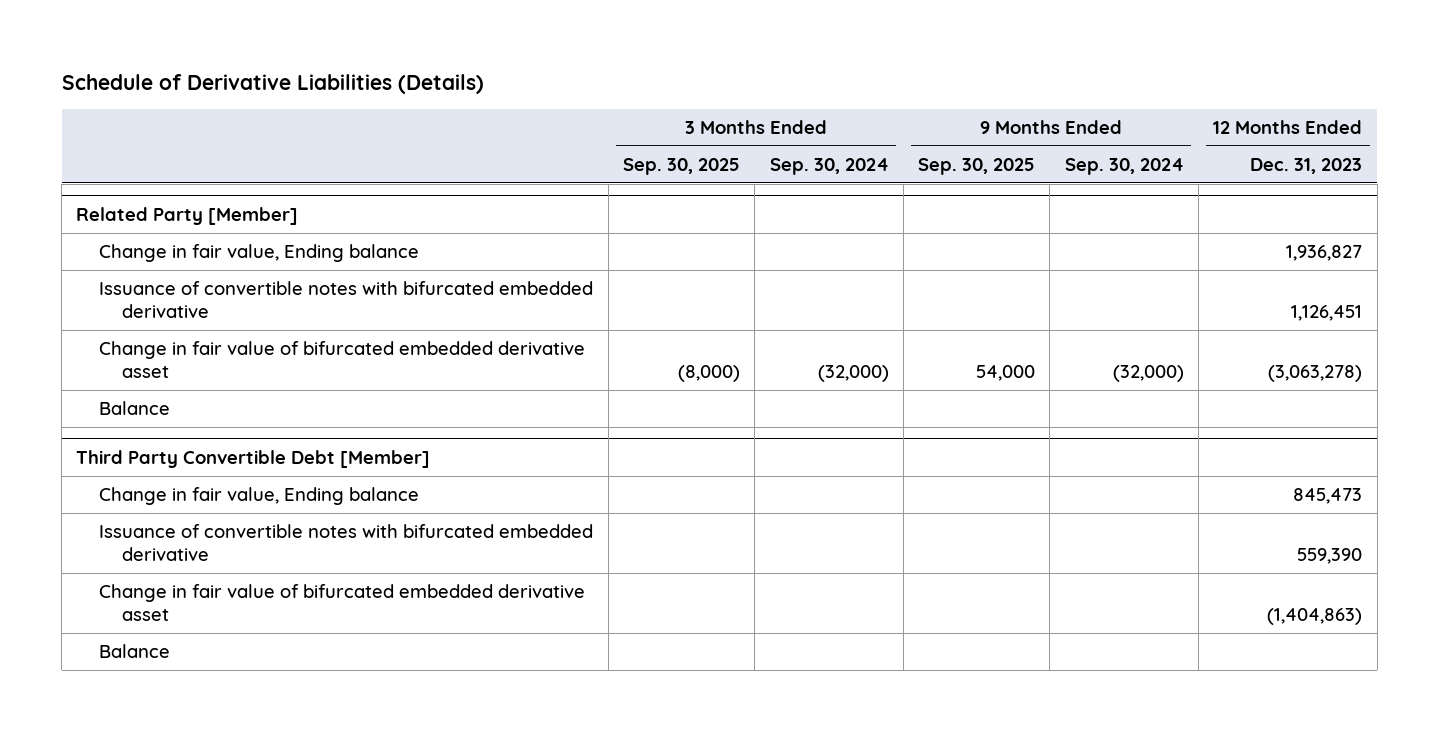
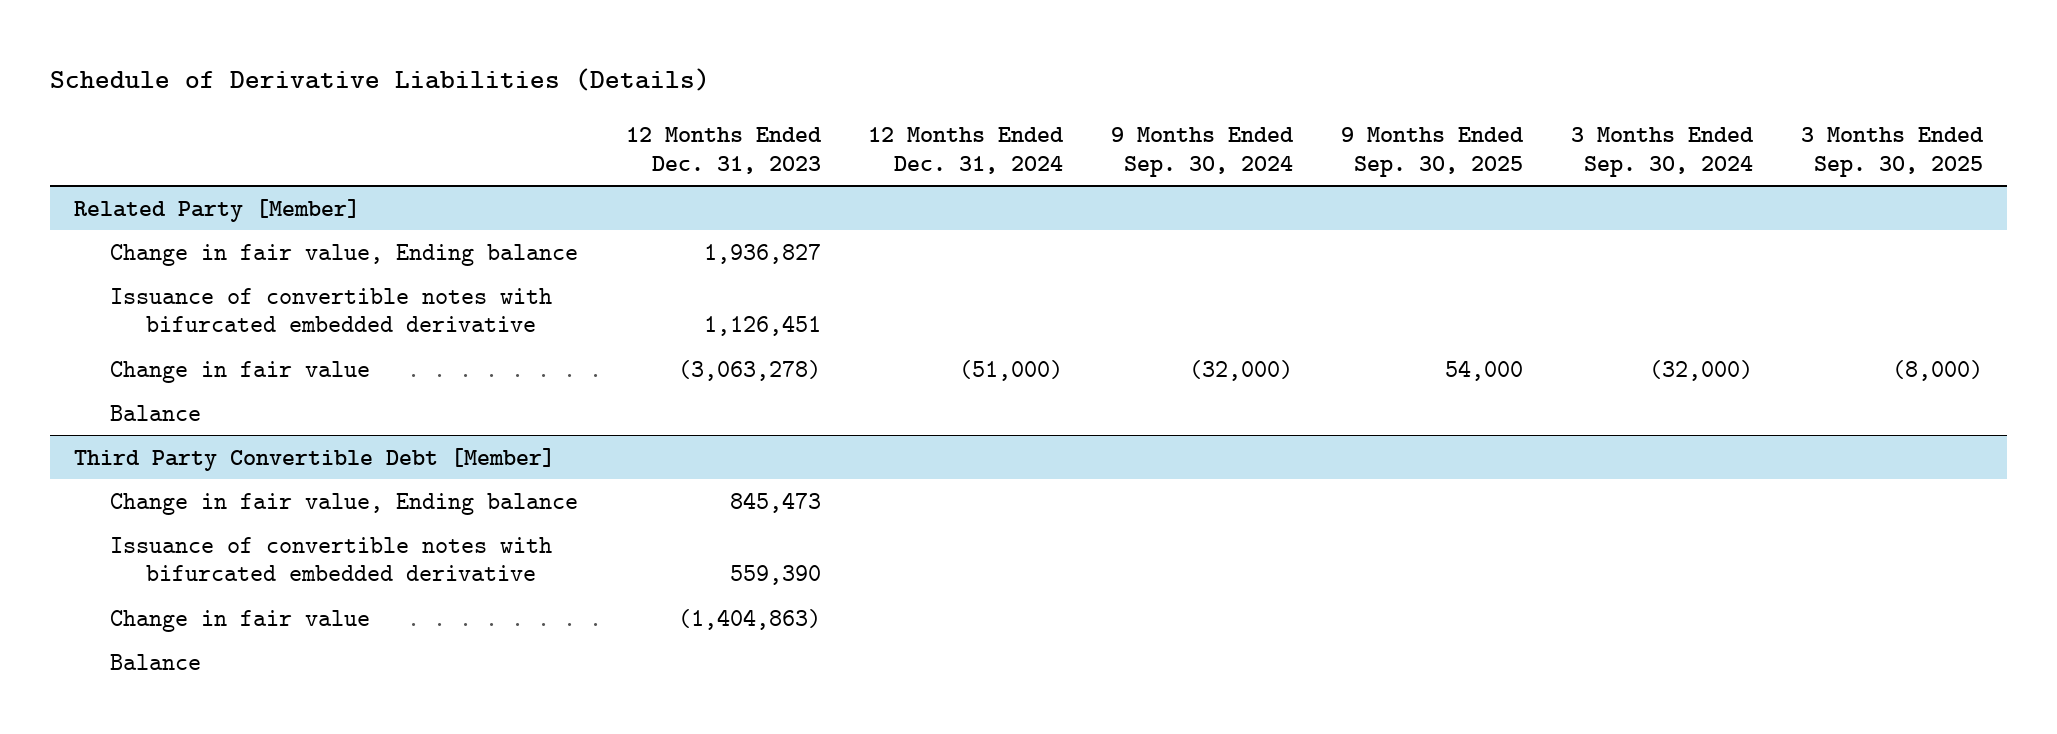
- | 3 Months Ended Sep. 30, 2025 | 3 Months Ended Sep. 30, 2024 | 9 Months Ended Sep. 30, 2025 | 9 Months Ended Sep. 30, 2024 | 12 Months Ended Dec. 31, 2023
+ | 12 Months Ended Dec. 31, 2023 | 12 Months Ended Dec. 31, 2024 | 9 Months Ended Sep. 30, 2024 | 9 Months Ended Sep. 30, 2025 | 3 Months Ended Sep. 30, 2024 | 3 Months Ended Sep. 30, 2025
@ Related Party [Member]
- Change in fair value of bifurcated embedded derivative asset | (8,000) | (32,000) | 54,000 | (32,000) | (3,063,278)
+ Change in fair value | (3,063,278) | (51,000) | (32,000) | 54,000 | (32,000) | (8,000)
@ Third Party Convertible Debt [Member]
- Change in fair value of bifurcated embedded derivative asset | | | | | (1,404,863)
+ Change in fair value | (1,404,863) | | | | |

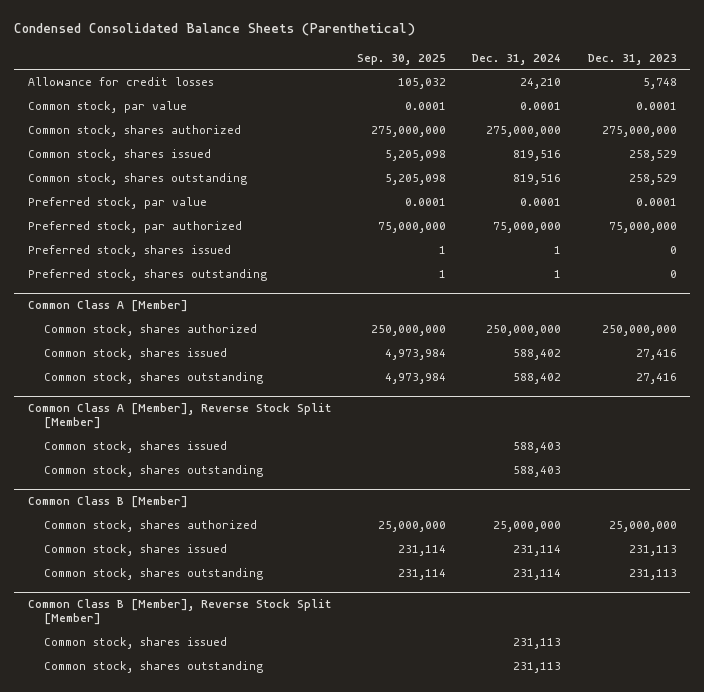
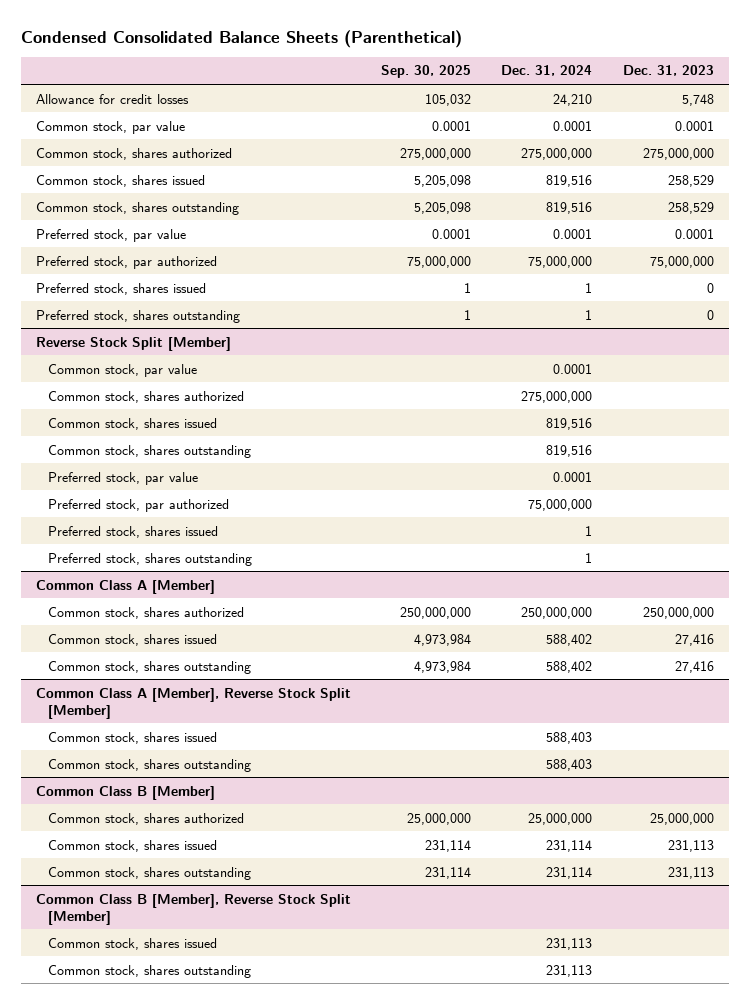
+ Reverse Stock Split [Member]
+ Common stock, par value | | 0.0001 |
+ Common stock, shares authorized | | 275,000,000 |
+ Common stock, shares issued | | 819,516 |
+ Common stock, shares outstanding | | 819,516 |
+ Preferred stock, par value | | 0.0001 |
+ Preferred stock, par authorized | | 75,000,000 |
+ Preferred stock, shares issued | | 1 |
+ Preferred stock, shares outstanding | | 1 |

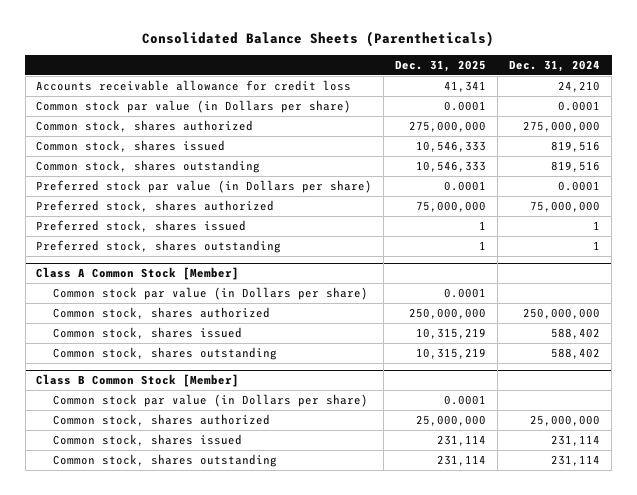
- Condensed Consolidated Balance Sheets (Parenthetical)
+ Consolidated Balance Sheets (Parentheticals)
- | Sep. 30, 2025 | Dec. 31, 2024 | Dec. 31, 2023
+ | Dec. 31, 2025 | Dec. 31, 2024
- Allowance for credit losses | 105,032 | 24,210 | 5,748
- Common stock, par value | 0.0001 | 0.0001 | 0.0001
- Common stock, shares authorized | 275,000,000 | 275,000,000 | 275,000,000
- Common stock, shares issued | 5,205,098 | 819,516 | 258,529
- Common stock, shares outstanding | 5,205,098 | 819,516 | 258,529
- Preferred stock, par value | 0.0001 | 0.0001 | 0.0001
- Preferred stock, par authorized | 75,000,000 | 75,000,000 | 75,000,000
- Preferred stock, shares issued | 1 | 1 | 0
- Preferred stock, shares outstanding | 1 | 1 | 0
- Reverse Stock Split [Member]
- Common stock, par value | | 0.0001 |
+ Accounts receivable allowance for credit loss | 41,341 | 24,210
+ Common stock par value (in Dollars per share) | 0.0001 | 0.0001
- Preferred stock, par value | | 0.0001 |
- Preferred stock, par authorized | | 75,000,000 |
+ Preferred stock par value (in Dollars per share) | 0.0001 | 0.0001
+ Preferred stock, shares authorized | 75,000,000 | 75,000,000
- Common Class A [Member]
+ Class A Common Stock [Member]
+ Common stock par value (in Dollars per share) | 0.0001 |
- Common Class A [Member], Reverse Stock Split [Member]
- Common stock, shares issued | | 588,403 |
- Common stock, shares outstanding | | 588,403 |
- Common Class B [Member]
+ Class B Common Stock [Member]
+ Common stock par value (in Dollars per share) | 0.0001 |
- Common Class B [Member], Reverse Stock Split [Member]
- Common stock, shares issued | | 231,113 |
- Common stock, shares outstanding | | 231,113 |

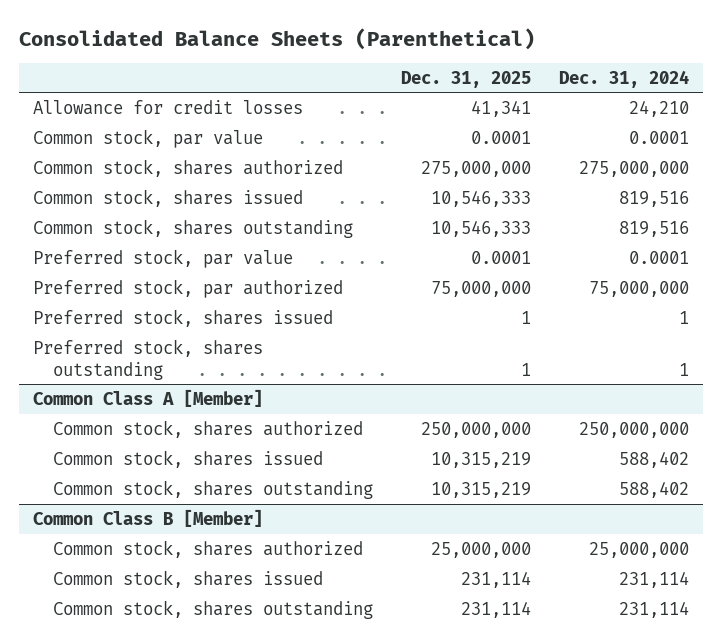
- Consolidated Balance Sheets (Parentheticals)
+ Consolidated Balance Sheets (Parenthetical)
- Accounts receivable allowance for credit loss | 41,341 | 24,210
- Common stock par value (in Dollars per share) | 0.0001 | 0.0001
+ Allowance for credit losses | 41,341 | 24,210
+ Common stock, par value | 0.0001 | 0.0001
- Preferred stock par value (in Dollars per share) | 0.0001 | 0.0001
- Preferred stock, shares authorized | 75,000,000 | 75,000,000
+ Preferred stock, par value | 0.0001 | 0.0001
+ Preferred stock, par authorized | 75,000,000 | 75,000,000
- Class A Common Stock [Member]
- Common stock par value (in Dollars per share) | 0.0001 |
+ Common Class A [Member]
- Class B Common Stock [Member]
- Common stock par value (in Dollars per share) | 0.0001 |
+ Common Class B [Member]

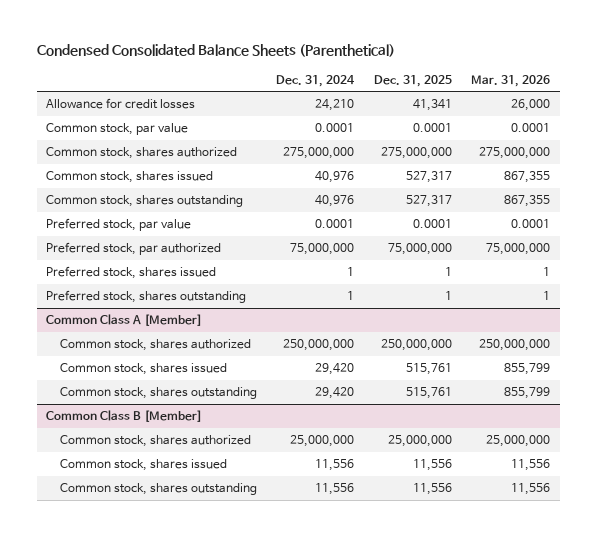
- Consolidated Balance Sheets (Parenthetical)
+ Condensed Consolidated Balance Sheets (Parenthetical)
- | Dec. 31, 2025 | Dec. 31, 2024
+ | Dec. 31, 2024 | Dec. 31, 2025 | Mar. 31, 2026
- Common stock, shares issued | 10,546,333 | 819,516
- Common stock, shares outstanding | 10,546,333 | 819,516
+ Common stock, shares issued | 40,976 | 527,317 | 867,355
+ Common stock, shares outstanding | 40,976 | 527,317 | 867,355
@ Common Class A [Member]
- Common stock, shares issued | 10,315,219 | 588,402
- Common stock, shares outstanding | 10,315,219 | 588,402
+ Common stock, shares issued | 29,420 | 515,761 | 855,799
+ Common stock, shares outstanding | 29,420 | 515,761 | 855,799
@ Common Class B [Member]
- Common stock, shares issued | 231,114 | 231,114
- Common stock, shares outstanding | 231,114 | 231,114
+ Common stock, shares issued | 11,556 | 11,556 | 11,556
+ Common stock, shares outstanding | 11,556 | 11,556 | 11,556

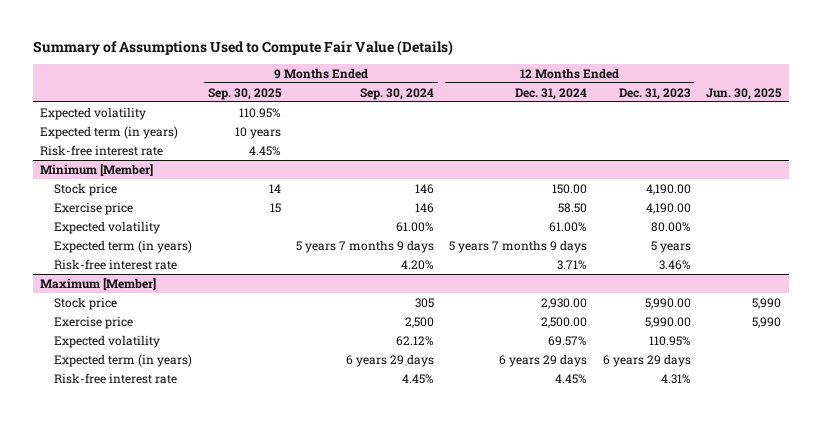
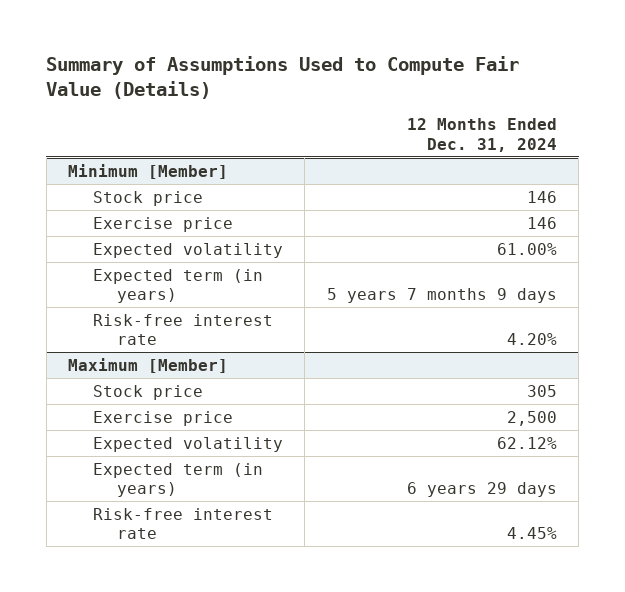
- | 9 Months Ended Sep. 30, 2025 | 9 Months Ended Sep. 30, 2024 | 12 Months Ended Dec. 31, 2024 | 12 Months Ended Dec. 31, 2023 | Jun. 30, 2025
+ | 12 Months Ended Dec. 31, 2024
- Expected volatility | 110.95% | | | |
- Expected term (in years) | 10 years | | | |
- Risk-free interest rate | 4.45% | | | |
@ Minimum [Member]
- Stock price | 14 | 146 | 150.00 | 4,190.00 |
- Exercise price | 15 | 146 | 58.50 | 4,190.00 |
+ Stock price | 146
+ Exercise price | 146
- Risk-free interest rate | | 4.20% | 3.71% | 3.46% |
+ Risk-free interest rate | 4.20%
@ Maximum [Member]
- Stock price | | 305 | 2,930.00 | 5,990.00 | 5,990
- Exercise price | | 2,500 | 2,500.00 | 5,990.00 | 5,990
- Expected volatility | | 62.12% | 69.57% | 110.95% |
+ Stock price | 305
+ Exercise price | 2,500
+ Expected volatility | 62.12%

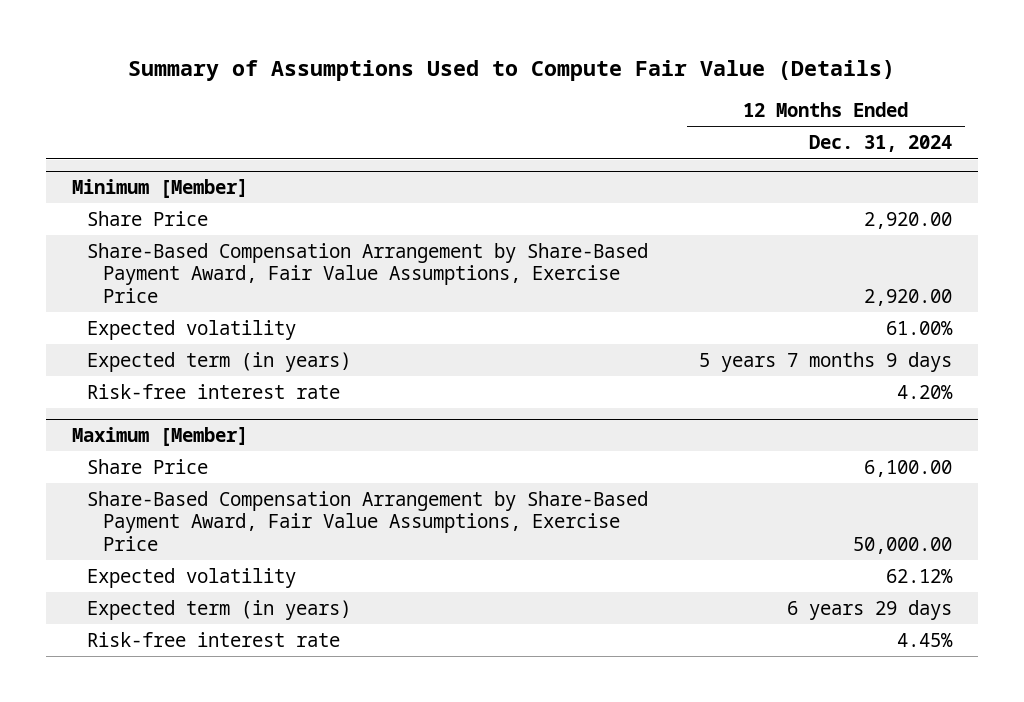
@ Minimum [Member]
- Stock price | 146
- Exercise price | 146
+ Share Price | 2,920.00
+ Share-Based Compensation Arrangement by Share-Based Payment Award, Fair Value Assumptions, Exercise Price | 2,920.00
@ Maximum [Member]
- Stock price | 305
- Exercise price | 2,500
+ Share Price | 6,100.00
+ Share-Based Compensation Arrangement by Share-Based Payment Award, Fair Value Assumptions, Exercise Price | 50,000.00

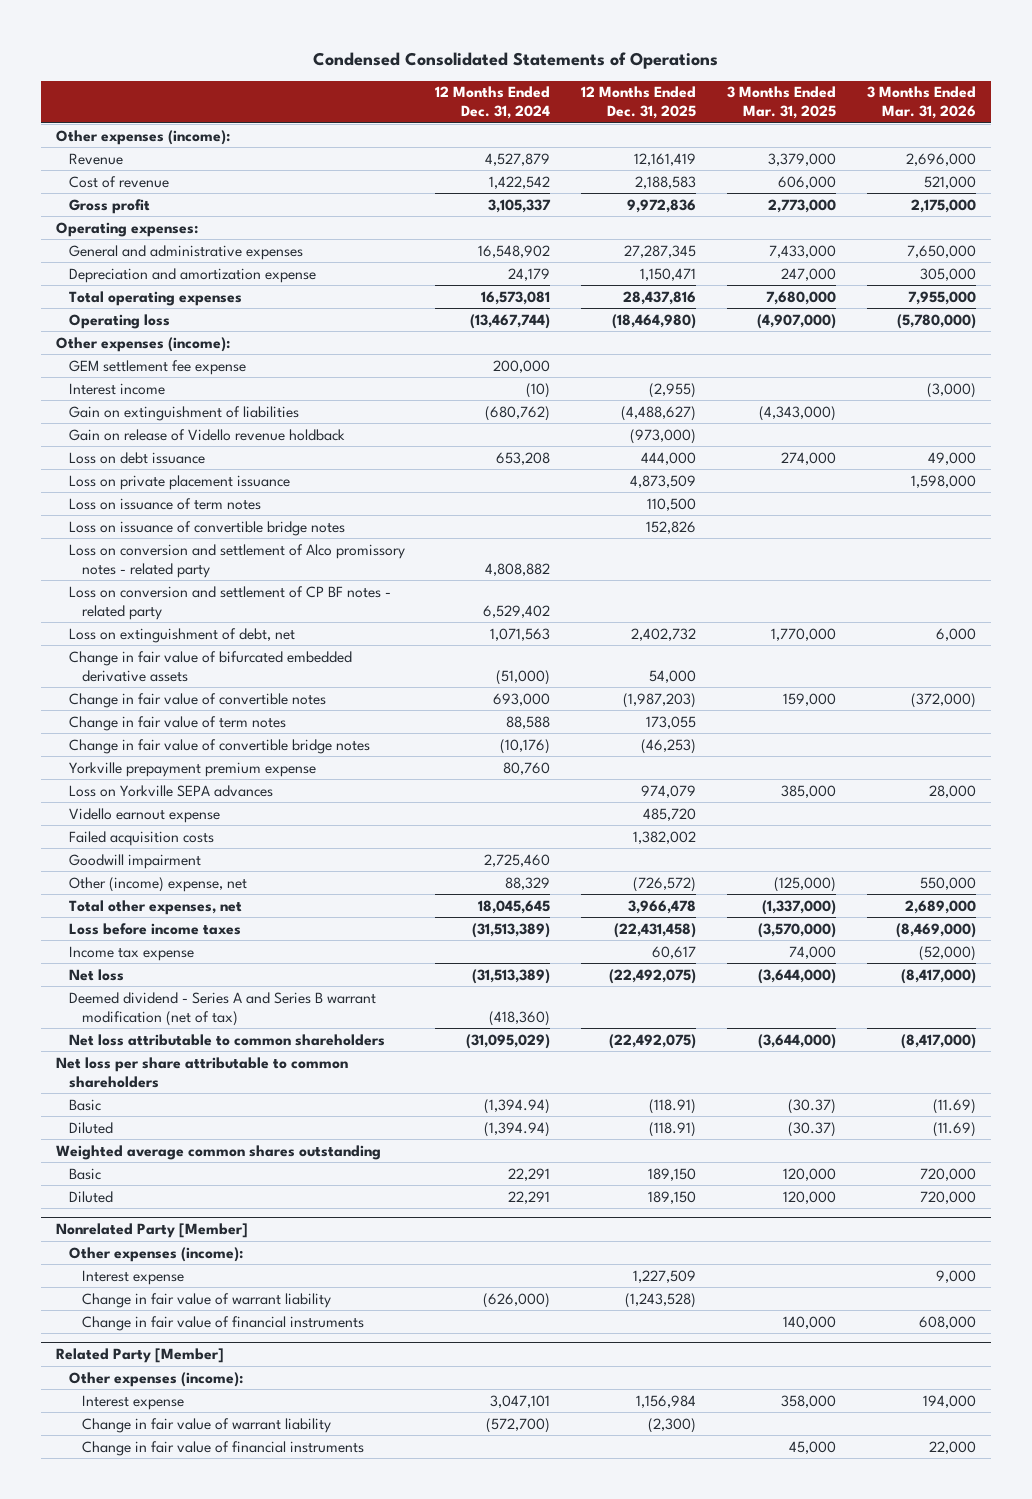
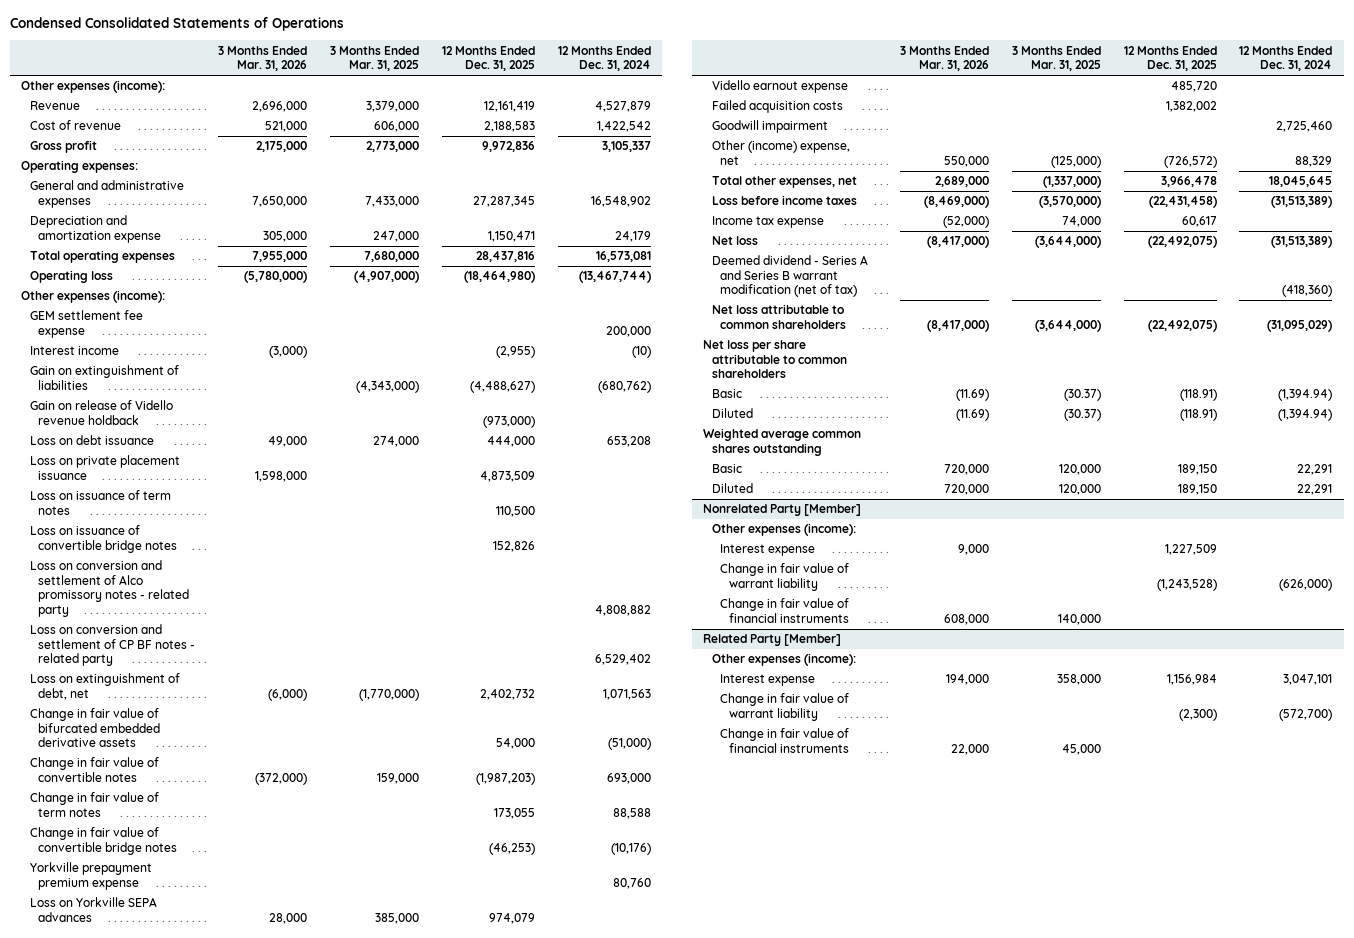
- | 12 Months Ended Dec. 31, 2024 | 12 Months Ended Dec. 31, 2025 | 3 Months Ended Mar. 31, 2025 | 3 Months Ended Mar. 31, 2026
+ | 3 Months Ended Mar. 31, 2026 | 3 Months Ended Mar. 31, 2025 | 12 Months Ended Dec. 31, 2025 | 12 Months Ended Dec. 31, 2024
- Loss on extinguishment of debt, net | 1,071,563 | 2,402,732 | 1,770,000 | 6,000
+ Loss on extinguishment of debt, net | (6,000) | (1,770,000) | 2,402,732 | 1,071,563

